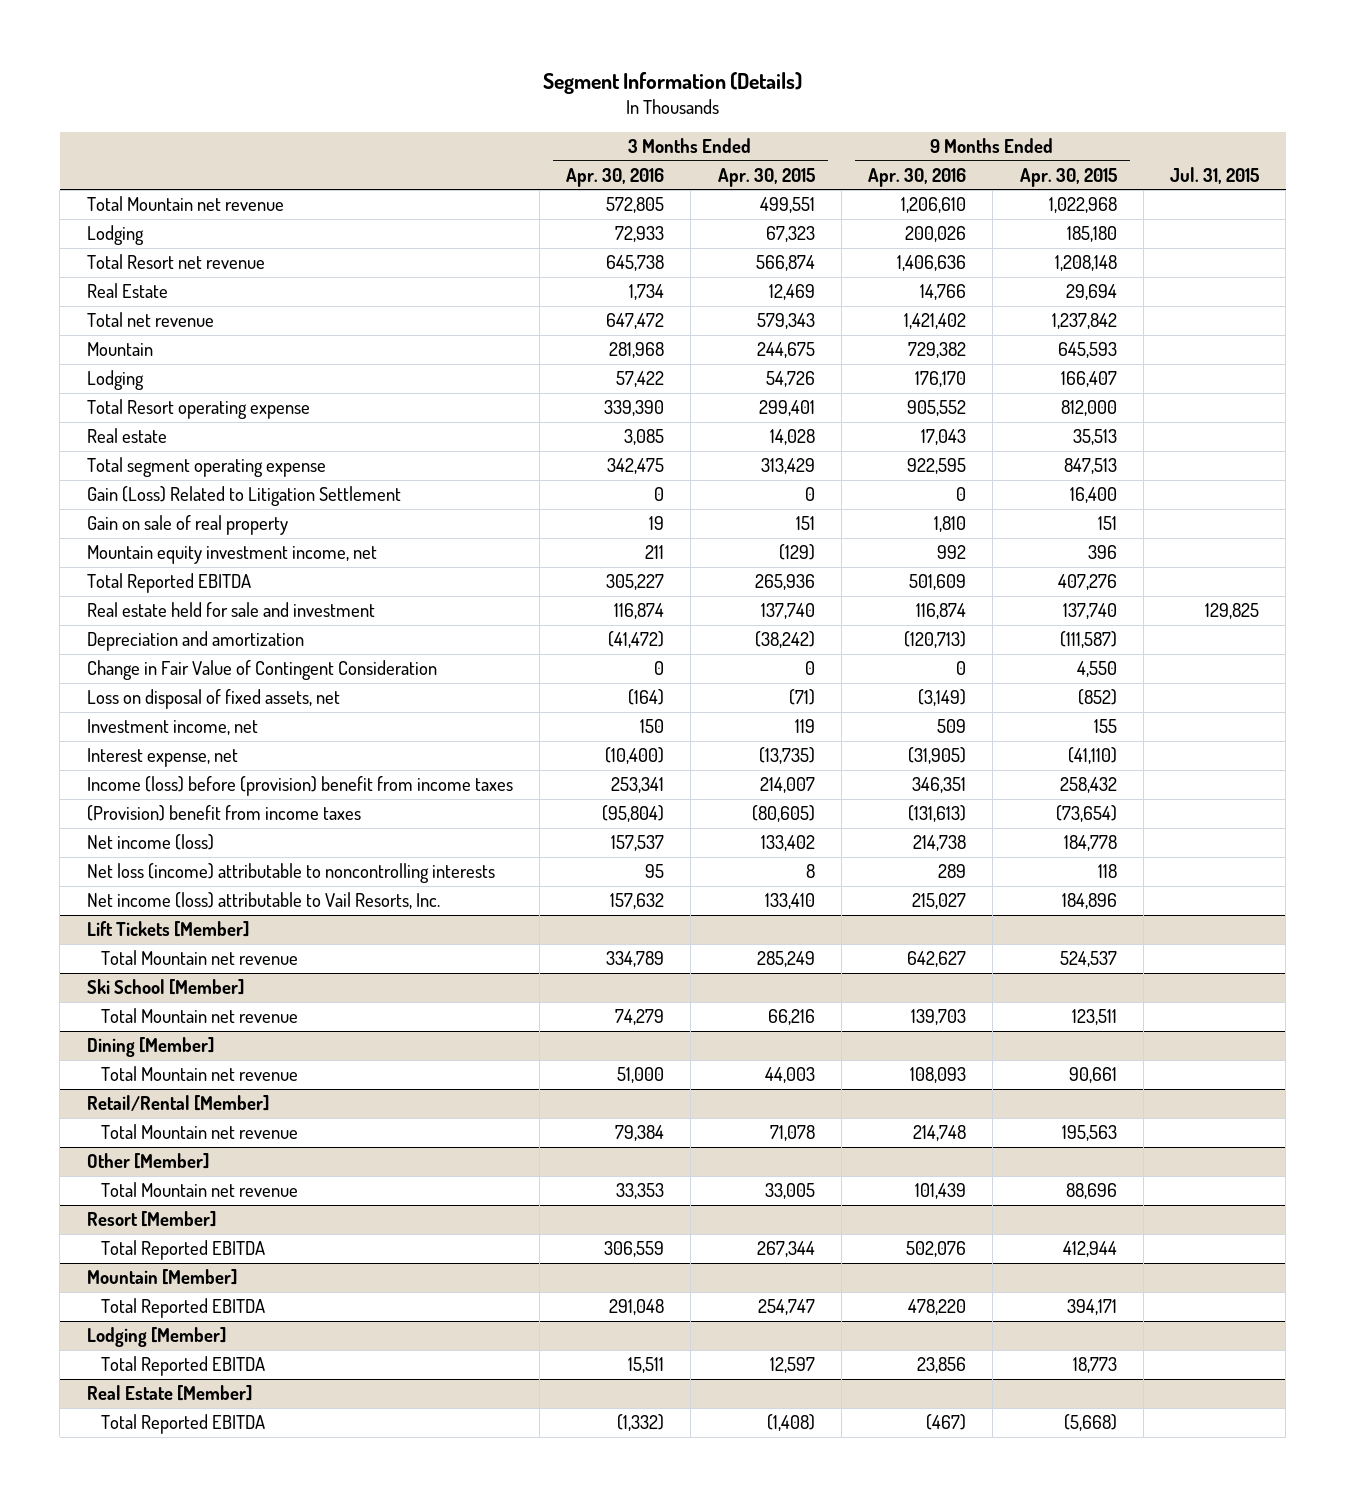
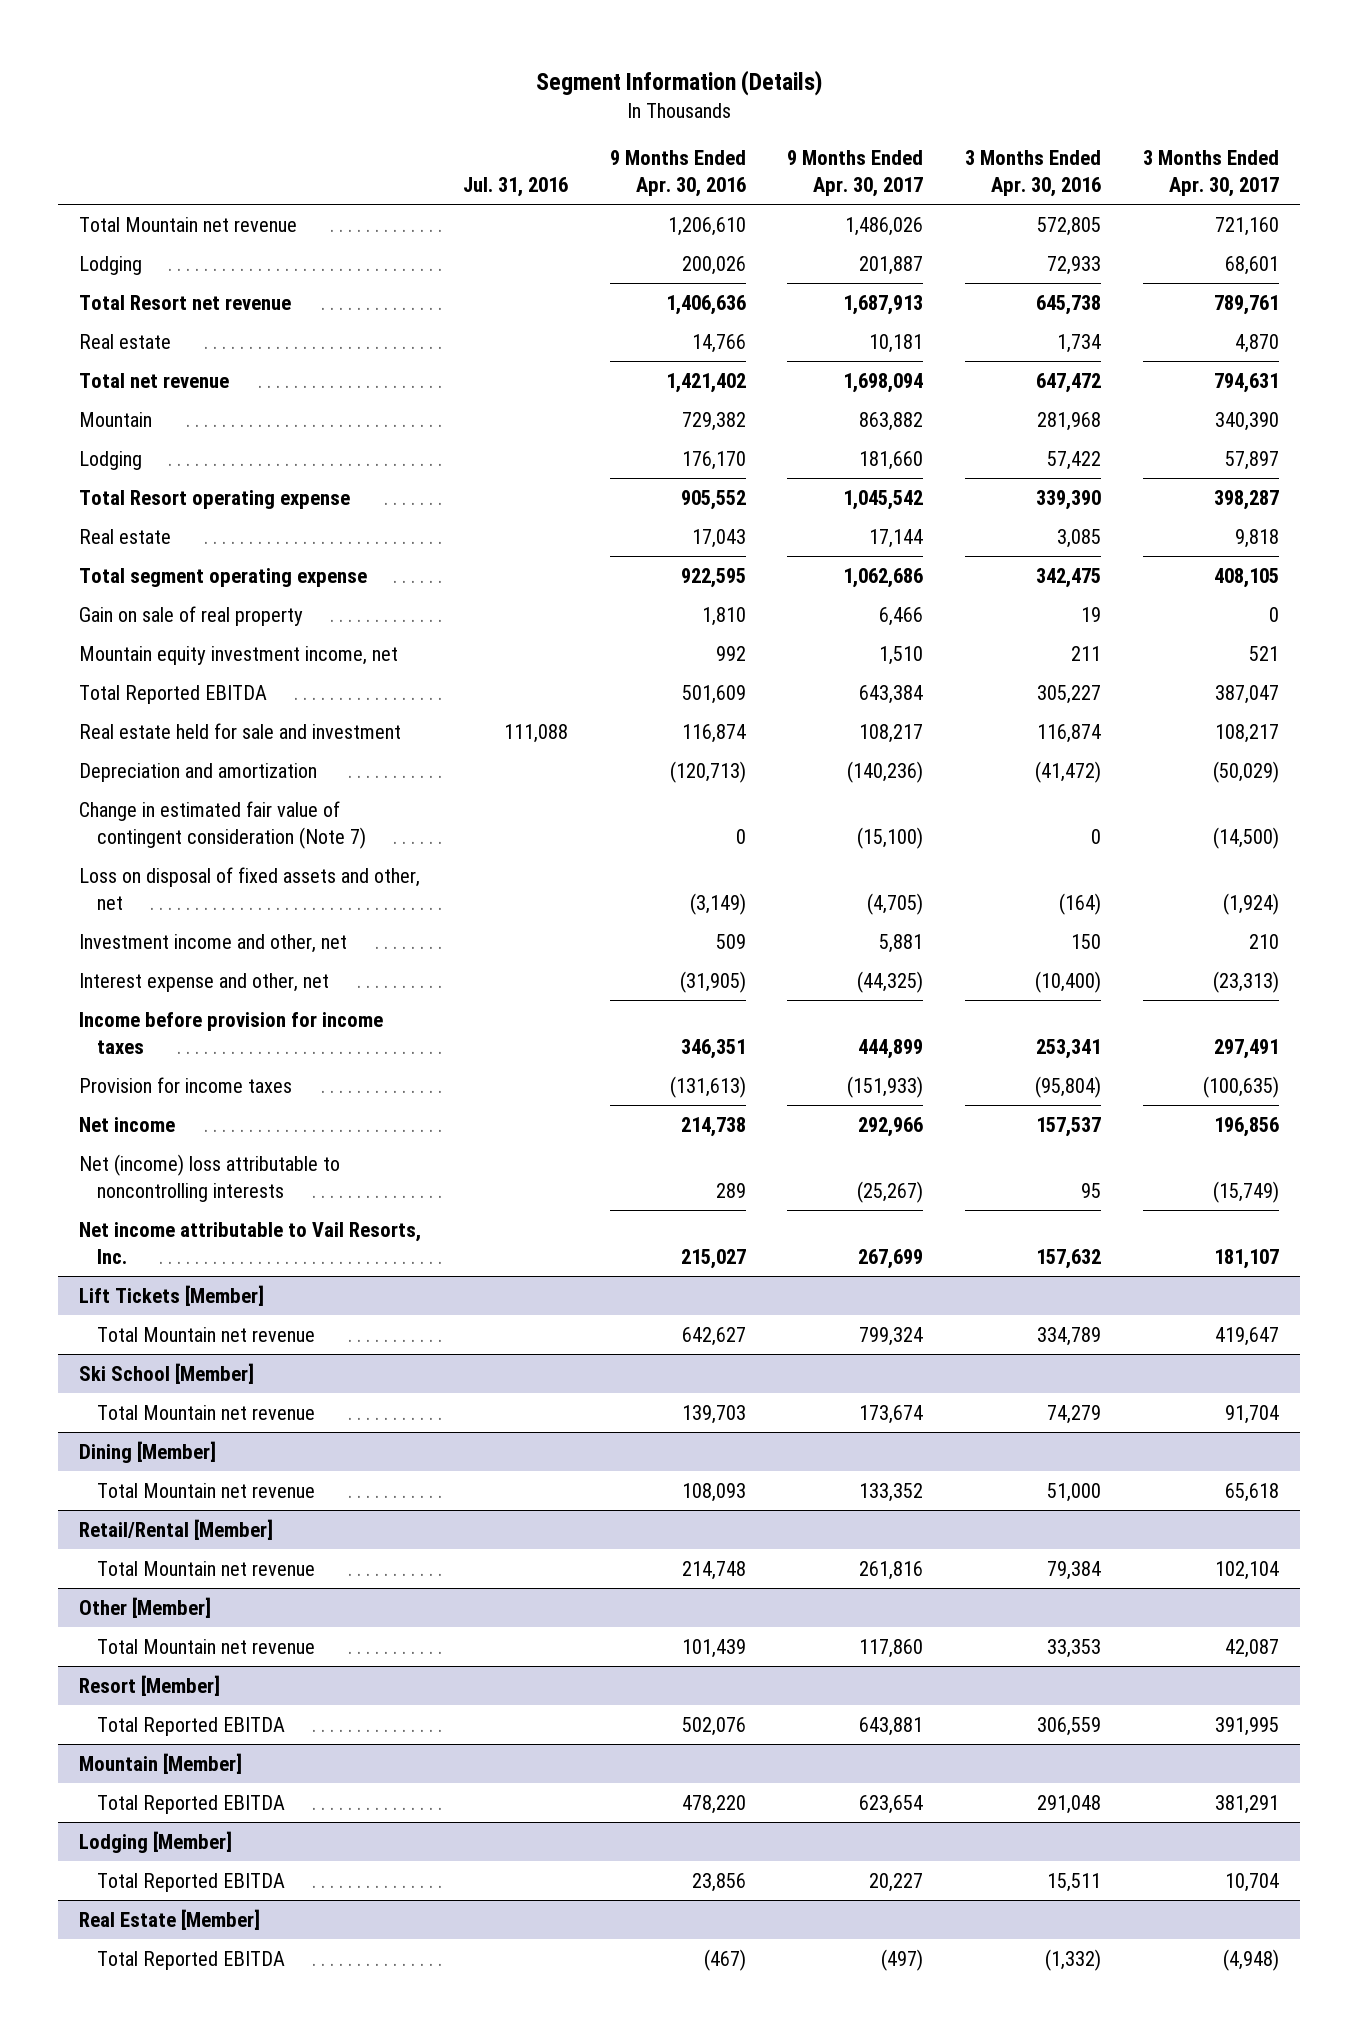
- | 3 Months Ended Apr. 30, 2016 | 3 Months Ended Apr. 30, 2015 | 9 Months Ended Apr. 30, 2016 | 9 Months Ended Apr. 30, 2015 | Jul. 31, 2015
+ | Jul. 31, 2016 | 9 Months Ended Apr. 30, 2016 | 9 Months Ended Apr. 30, 2017 | 3 Months Ended Apr. 30, 2016 | 3 Months Ended Apr. 30, 2017
- Real Estate | 1,734 | 12,469 | 14,766 | 29,694 |
+ Real estate | | 14,766 | 10,181 | 1,734 | 4,870
- Gain (Loss) Related to Litigation Settlement | 0 | 0 | 0 | 16,400 |
- Change in Fair Value of Contingent Consideration | 0 | 0 | 0 | 4,550 |
- Loss on disposal of fixed assets, net | (164) | (71) | (3,149) | (852) |
- Investment income, net | 150 | 119 | 509 | 155 |
- Interest expense, net | (10,400) | (13,735) | (31,905) | (41,110) |
- Income (loss) before (provision) benefit from income taxes | 253,341 | 214,007 | 346,351 | 258,432 |
- (Provision) benefit from income taxes | (95,804) | (80,605) | (131,613) | (73,654) |
- Net income (loss) | 157,537 | 133,402 | 214,738 | 184,778 |
- Net loss (income) attributable to noncontrolling interests | 95 | 8 | 289 | 118 |
- Net income (loss) attributable to Vail Resorts, Inc. | 157,632 | 133,410 | 215,027 | 184,896 |
+ Change in estimated fair value of contingent consideration (Note 7) | | 0 | (15,100) | 0 | (14,500)
+ Loss on disposal of fixed assets and other, net | | (3,149) | (4,705) | (164) | (1,924)
+ Investment income and other, net | | 509 | 5,881 | 150 | 210
+ Interest expense and other, net | | (31,905) | (44,325) | (10,400) | (23,313)
+ Income before provision for income taxes | | 346,351 | 444,899 | 253,341 | 297,491
+ Provision for income taxes | | (131,613) | (151,933) | (95,804) | (100,635)
+ Net income | | 214,738 | 292,966 | 157,537 | 196,856
+ Net (income) loss attributable to noncontrolling interests | | 289 | (25,267) | 95 | (15,749)
+ Net income attributable to Vail Resorts, Inc. | | 215,027 | 267,699 | 157,632 | 181,107

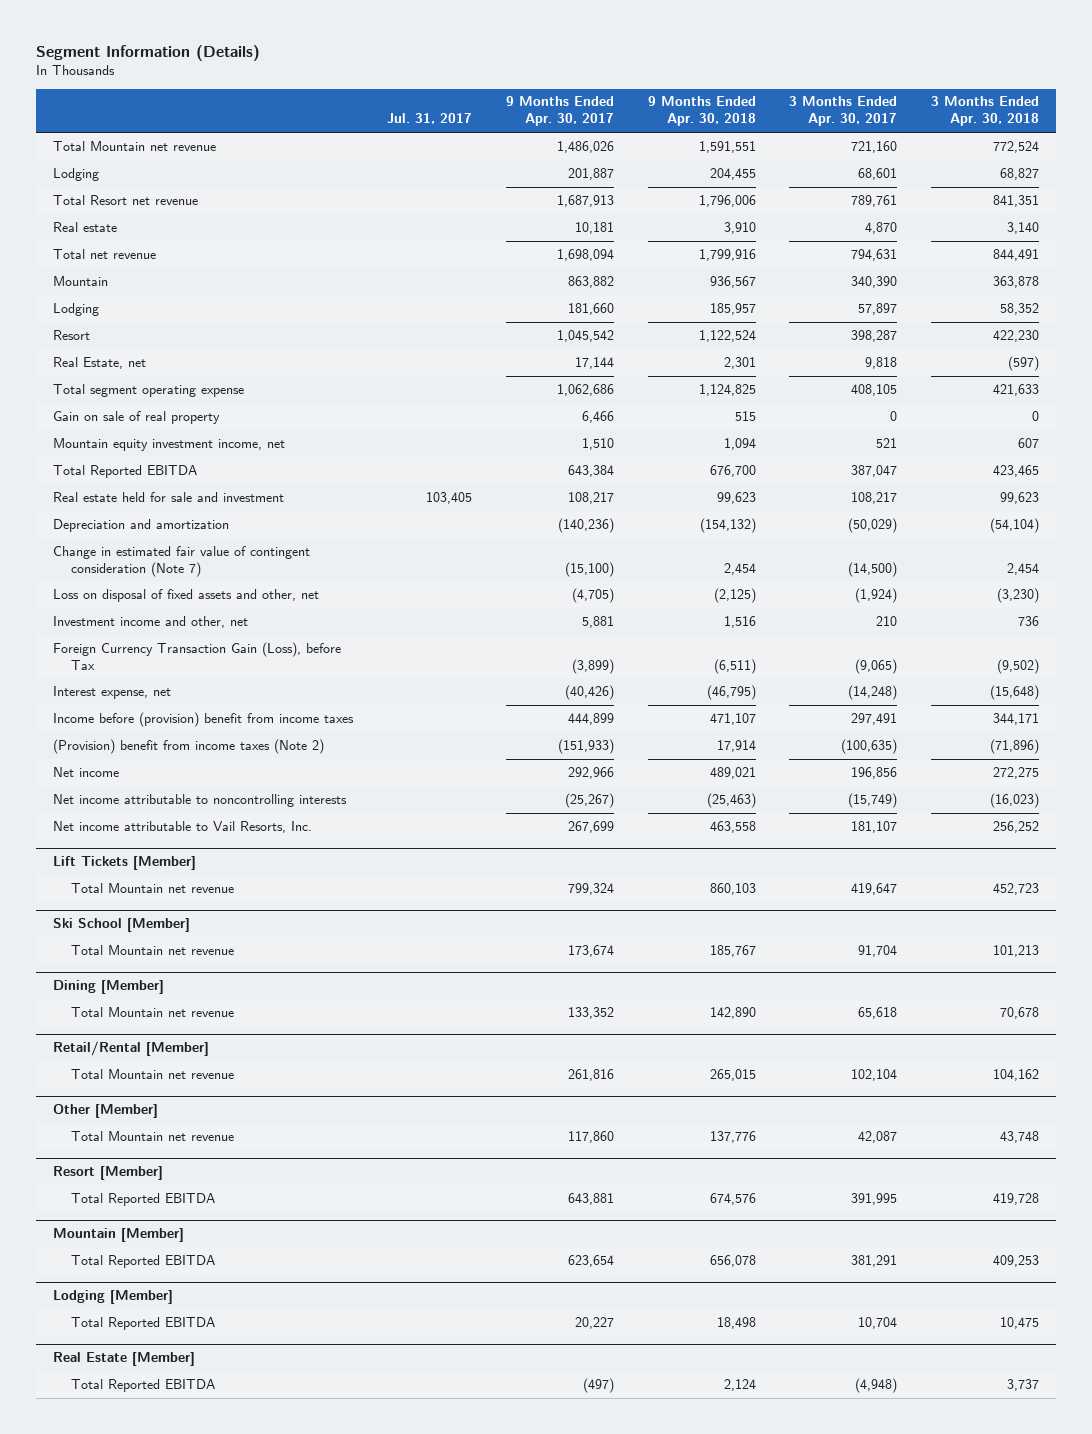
- | Jul. 31, 2016 | 9 Months Ended Apr. 30, 2016 | 9 Months Ended Apr. 30, 2017 | 3 Months Ended Apr. 30, 2016 | 3 Months Ended Apr. 30, 2017
+ | Jul. 31, 2017 | 9 Months Ended Apr. 30, 2017 | 9 Months Ended Apr. 30, 2018 | 3 Months Ended Apr. 30, 2017 | 3 Months Ended Apr. 30, 2018
- Total Resort operating expense | | 905,552 | 1,045,542 | 339,390 | 398,287
- Real estate | | 17,043 | 17,144 | 3,085 | 9,818
+ Resort | | 1,045,542 | 1,122,524 | 398,287 | 422,230
+ Real Estate, net | | 17,144 | 2,301 | 9,818 | (597)
- Interest expense and other, net | | (31,905) | (44,325) | (10,400) | (23,313)
- Income before provision for income taxes | | 346,351 | 444,899 | 253,341 | 297,491
- Provision for income taxes | | (131,613) | (151,933) | (95,804) | (100,635)
+ Foreign Currency Transaction Gain (Loss), before Tax | | (3,899) | (6,511) | (9,065) | (9,502)
+ Interest expense, net | | (40,426) | (46,795) | (14,248) | (15,648)
+ Income before (provision) benefit from income taxes | | 444,899 | 471,107 | 297,491 | 344,171
+ (Provision) benefit from income taxes (Note 2) | | (151,933) | 17,914 | (100,635) | (71,896)
- Net (income) loss attributable to noncontrolling interests | | 289 | (25,267) | 95 | (15,749)
+ Net income attributable to noncontrolling interests | | (25,267) | (25,463) | (15,749) | (16,023)

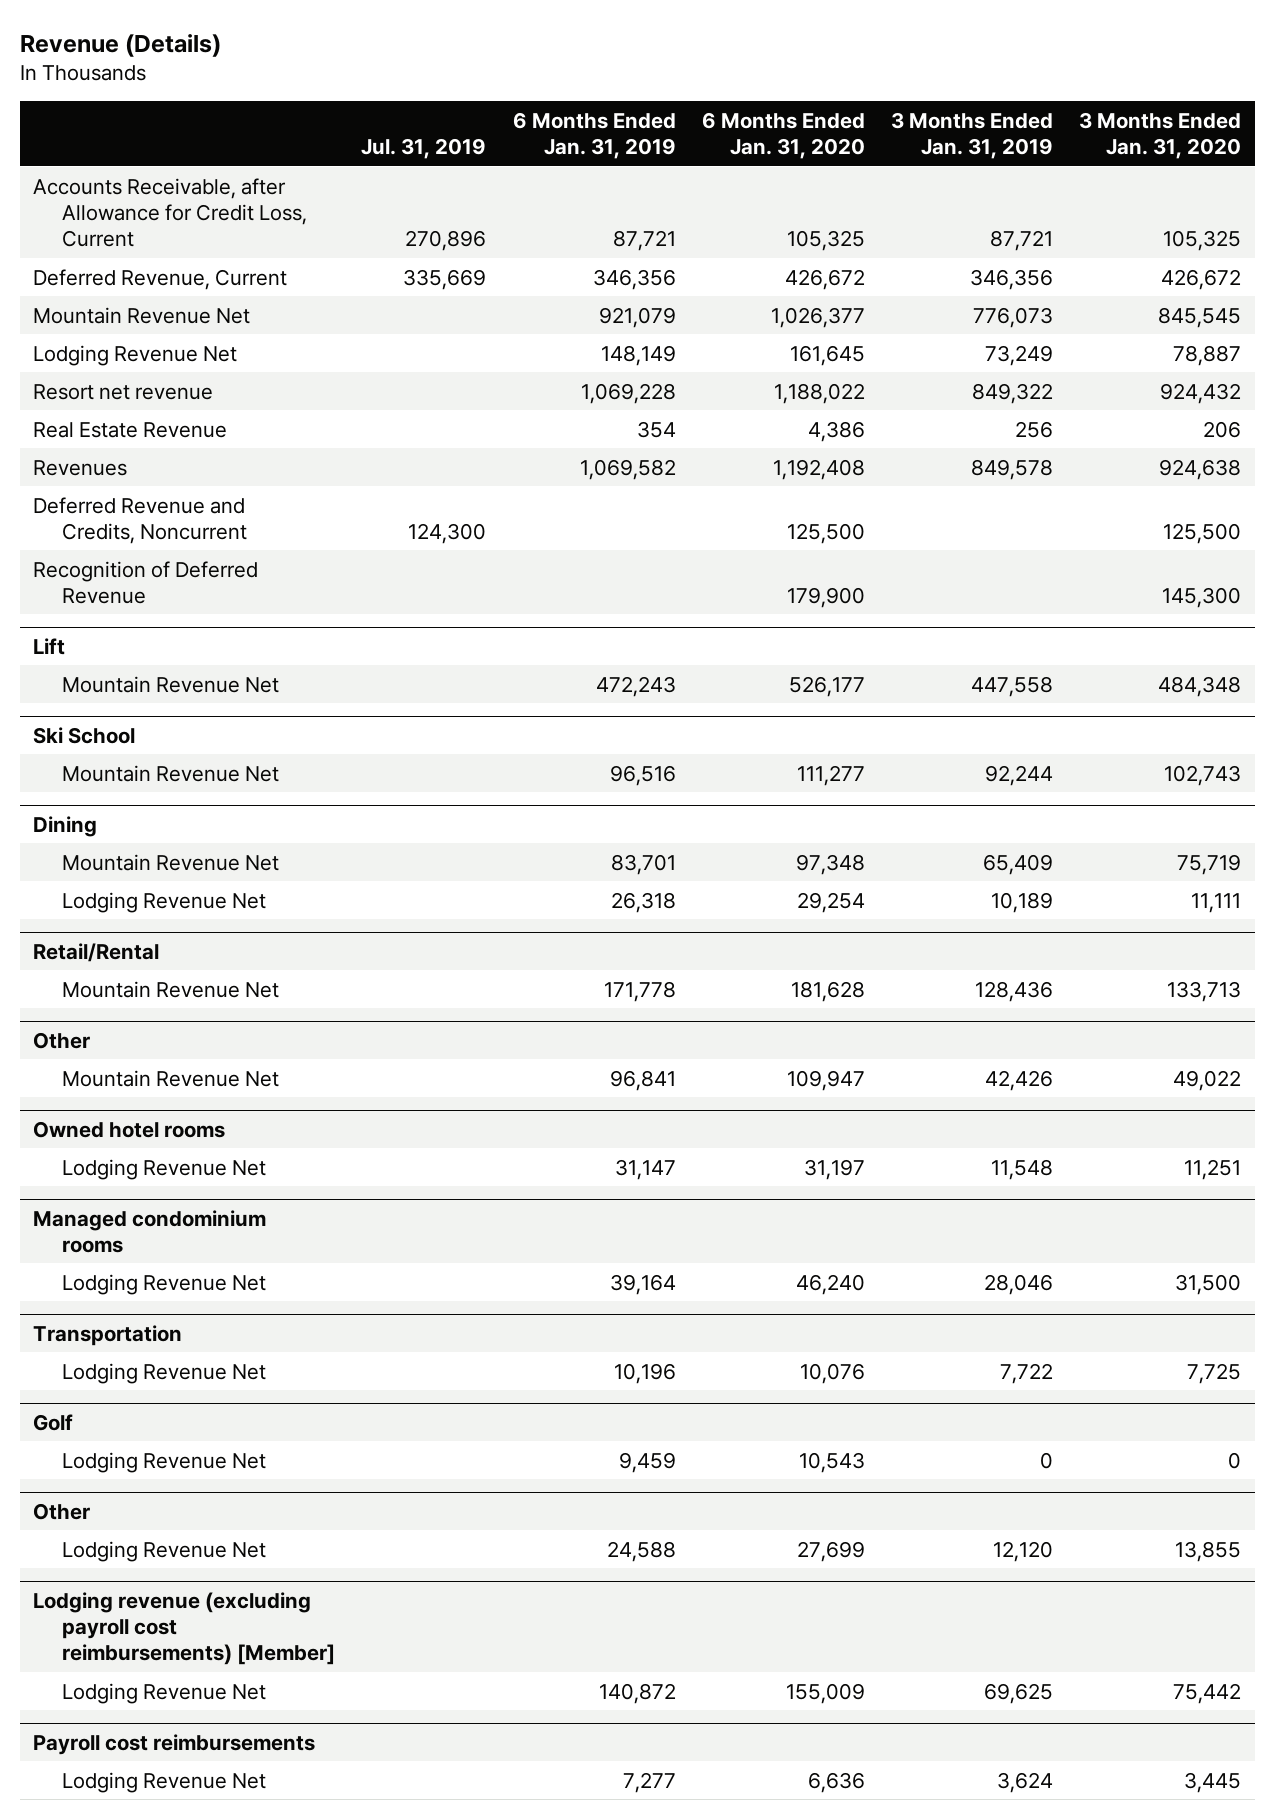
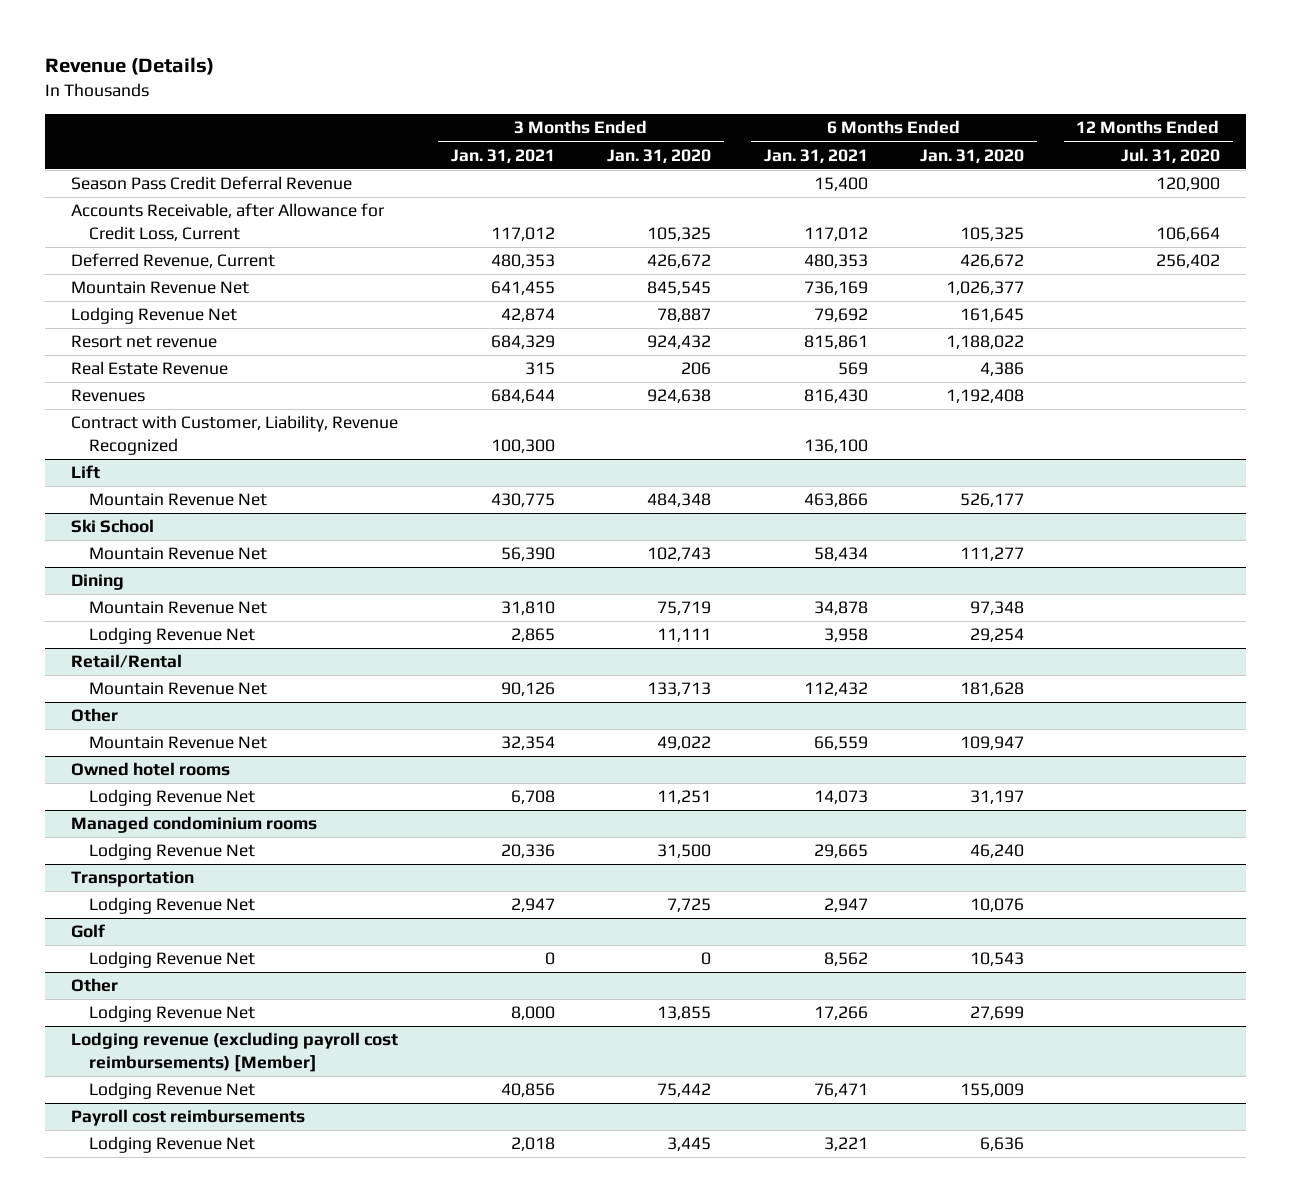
- | Jul. 31, 2019 | 6 Months Ended Jan. 31, 2019 | 6 Months Ended Jan. 31, 2020 | 3 Months Ended Jan. 31, 2019 | 3 Months Ended Jan. 31, 2020
+ | 3 Months Ended Jan. 31, 2021 | 3 Months Ended Jan. 31, 2020 | 6 Months Ended Jan. 31, 2021 | 6 Months Ended Jan. 31, 2020 | 12 Months Ended Jul. 31, 2020
+ Season Pass Credit Deferral Revenue | | | 15,400 | | 120,900
- Deferred Revenue and Credits, Noncurrent | 124,300 | | 125,500 | | 125,500
- Recognition of Deferred Revenue | | | 179,900 | | 145,300
+ Contract with Customer, Liability, Revenue Recognized | 100,300 | | 136,100 | |

